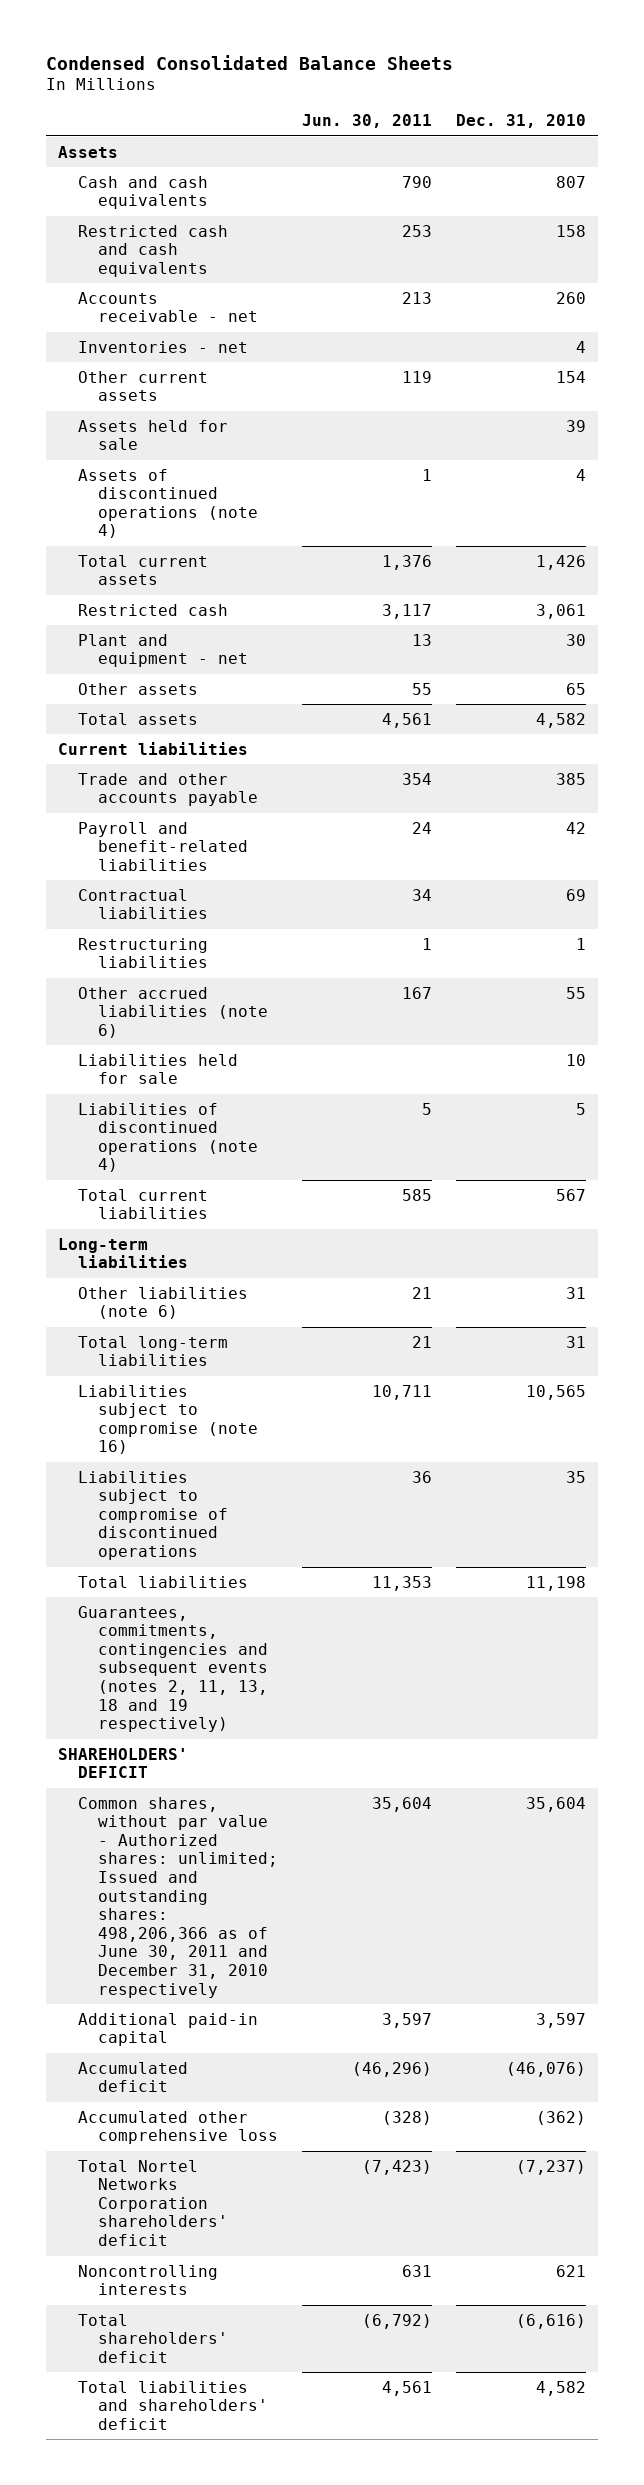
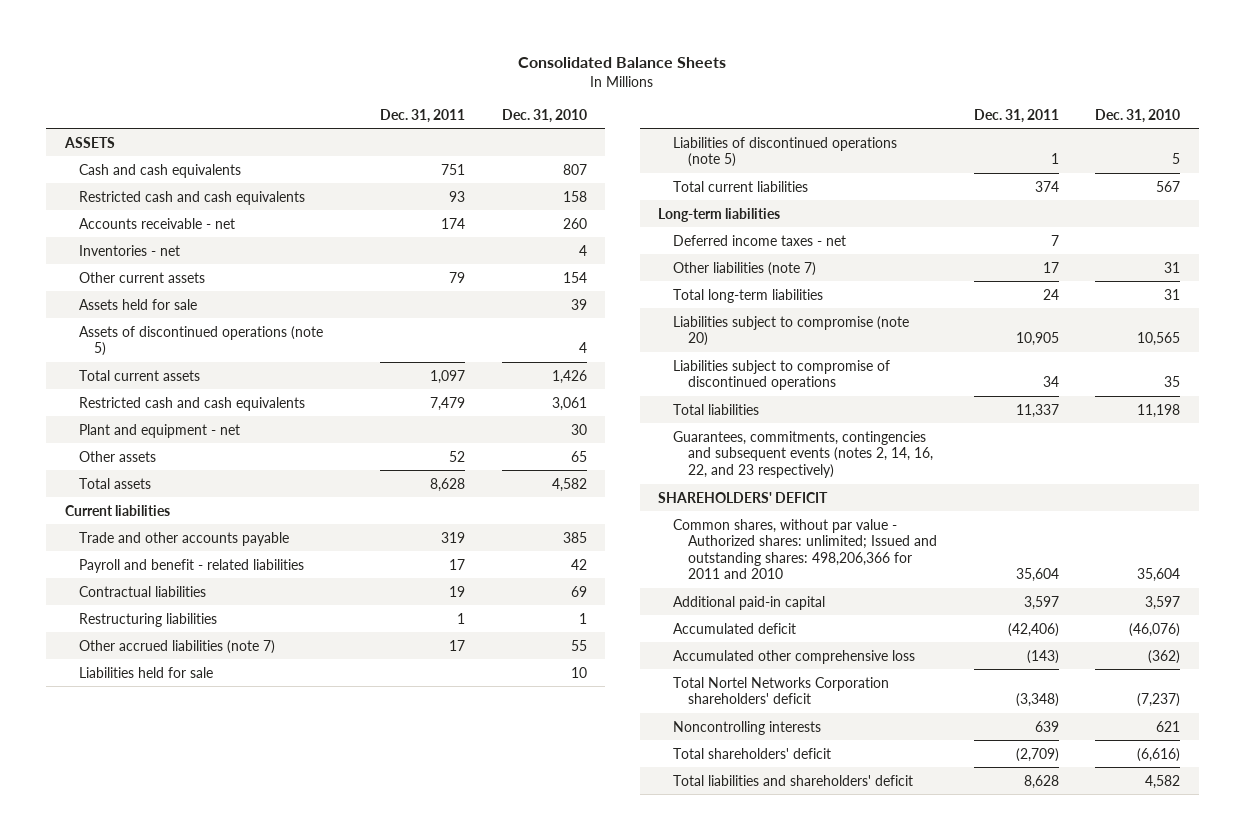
- Condensed Consolidated Balance Sheets
+ Consolidated Balance Sheets
- | Jun. 30, 2011 | Dec. 31, 2010
+ | Dec. 31, 2011 | Dec. 31, 2010
- Assets
+ ASSETS
- Assets of discontinued operations (note 4) | 1 | 4
+ Assets of discontinued operations (note 5) | | 4
- Restricted cash | 3,117 | 3,061
+ Restricted cash and cash equivalents | 7,479 | 3,061
- Payroll and benefit-related liabilities | 24 | 42
+ Payroll and benefit - related liabilities | 17 | 42
- Other accrued liabilities (note 6) | 167 | 55
+ Other accrued liabilities (note 7) | 17 | 55
- Liabilities of discontinued operations (note 4) | 5 | 5
+ Liabilities of discontinued operations (note 5) | 1 | 5
- Other liabilities (note 6) | 21 | 31
+ Deferred income taxes - net | 7 |
+ Other liabilities (note 7) | 17 | 31
- Liabilities subject to compromise (note 16) | 10,711 | 10,565
+ Liabilities subject to compromise (note 20) | 10,905 | 10,565
- Guarantees, commitments, contingencies and subsequent events (notes 2, 11, 13, 18 and 19 respectively)
+ Guarantees, commitments, contingencies and subsequent events (notes 2, 14, 16, 22, and 23 respectively)
- Common shares, without par value - Authorized shares: unlimited; Issued and outstanding shares: 498,206,366 as of June 30, 2011 and December 31, 2010 respectively | 35,604 | 35,604
+ Common shares, without par value - Authorized shares: unlimited; Issued and outstanding shares: 498,206,366 for 2011 and 2010 | 35,604 | 35,604

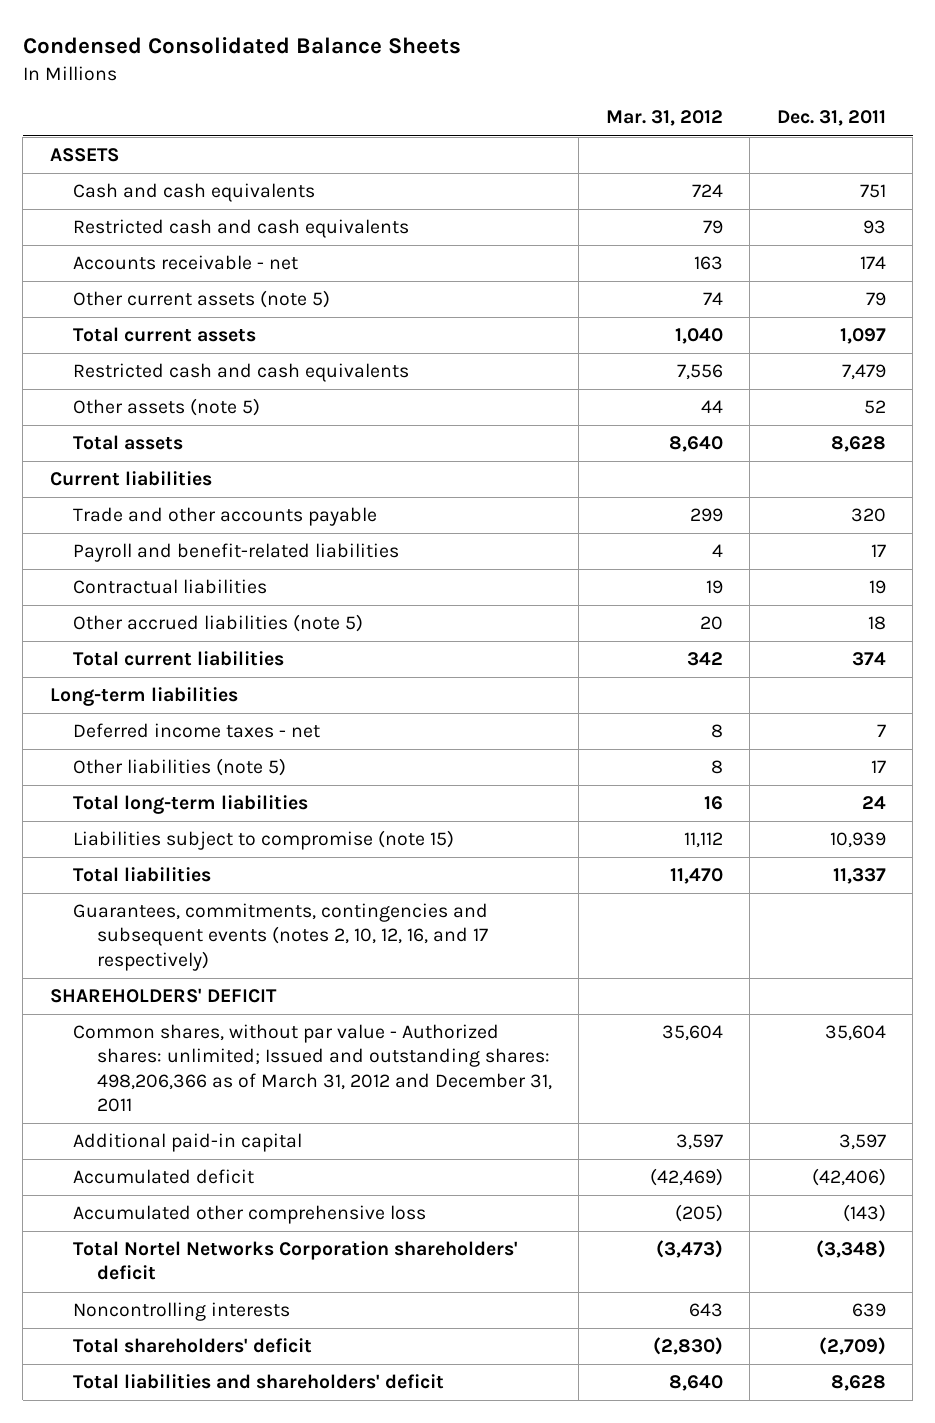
- Consolidated Balance Sheets
+ Condensed Consolidated Balance Sheets
- | Dec. 31, 2011 | Dec. 31, 2010
+ | Mar. 31, 2012 | Dec. 31, 2011
- Inventories - net | | 4
- Other current assets | 79 | 154
- Assets held for sale | | 39
- Assets of discontinued operations (note 5) | | 4
+ Other current assets (note 5) | 74 | 79
- Plant and equipment - net | | 30
- Other assets | 52 | 65
+ Other assets (note 5) | 44 | 52
- Trade and other accounts payable | 319 | 385
- Payroll and benefit - related liabilities | 17 | 42
+ Trade and other accounts payable | 299 | 320
+ Payroll and benefit-related liabilities | 4 | 17
- Restructuring liabilities | 1 | 1
- Other accrued liabilities (note 7) | 17 | 55
- Liabilities held for sale | | 10
- Liabilities of discontinued operations (note 5) | 1 | 5
+ Other accrued liabilities (note 5) | 20 | 18
- Other liabilities (note 7) | 17 | 31
+ Other liabilities (note 5) | 8 | 17
- Liabilities subject to compromise (note 20) | 10,905 | 10,565
- Liabilities subject to compromise of discontinued operations | 34 | 35
+ Liabilities subject to compromise (note 15) | 11,112 | 10,939
- Guarantees, commitments, contingencies and subsequent events (notes 2, 14, 16, 22, and 23 respectively)
+ Guarantees, commitments, contingencies and subsequent events (notes 2, 10, 12, 16, and 17 respectively)
- Common shares, without par value - Authorized shares: unlimited; Issued and outstanding shares: 498,206,366 for 2011 and 2010 | 35,604 | 35,604
+ Common shares, without par value - Authorized shares: unlimited; Issued and outstanding shares: 498,206,366 as of March 31, 2012 and December 31, 2011 | 35,604 | 35,604

